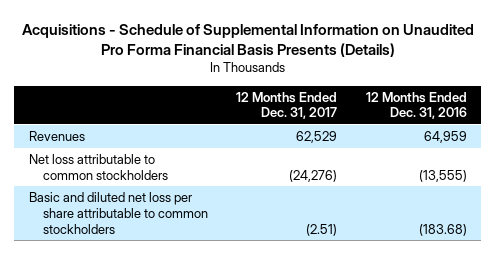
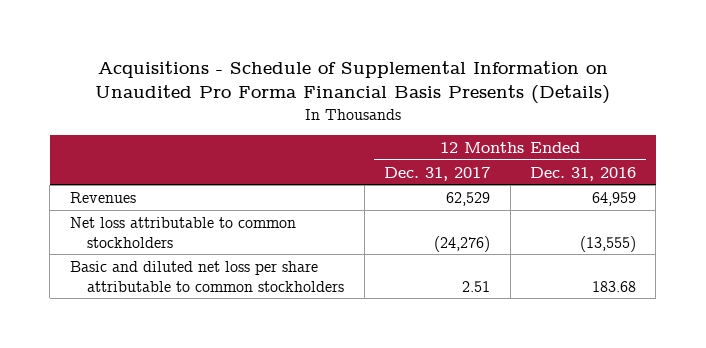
- Basic and diluted net loss per share attributable to common stockholders | (2.51) | (183.68)
+ Basic and diluted net loss per share attributable to common stockholders | 2.51 | 183.68

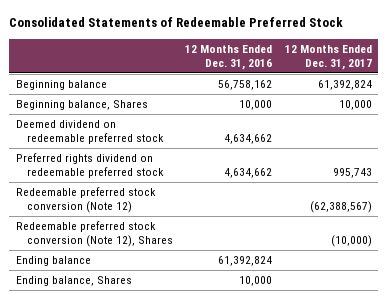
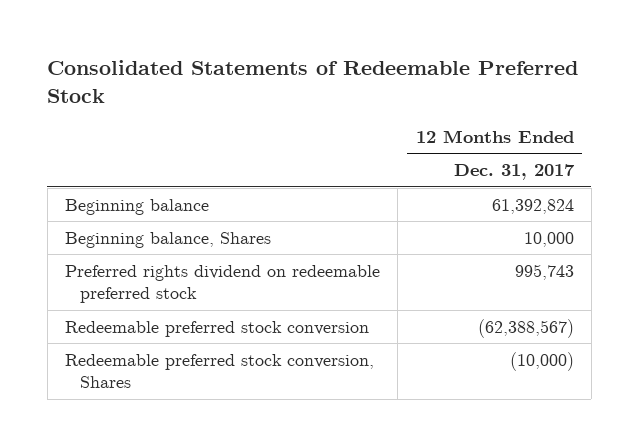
- | 12 Months Ended Dec. 31, 2016 | 12 Months Ended Dec. 31, 2017
+ | 12 Months Ended Dec. 31, 2017
- Deemed dividend on redeemable preferred stock | 4,634,662 |
- Redeemable preferred stock conversion (Note 12) | | (62,388,567)
- Redeemable preferred stock conversion (Note 12), Shares | | (10,000)
- Ending balance | 61,392,824 |
- Ending balance, Shares | 10,000 |
+ Redeemable preferred stock conversion | (62,388,567)
+ Redeemable preferred stock conversion, Shares | (10,000)

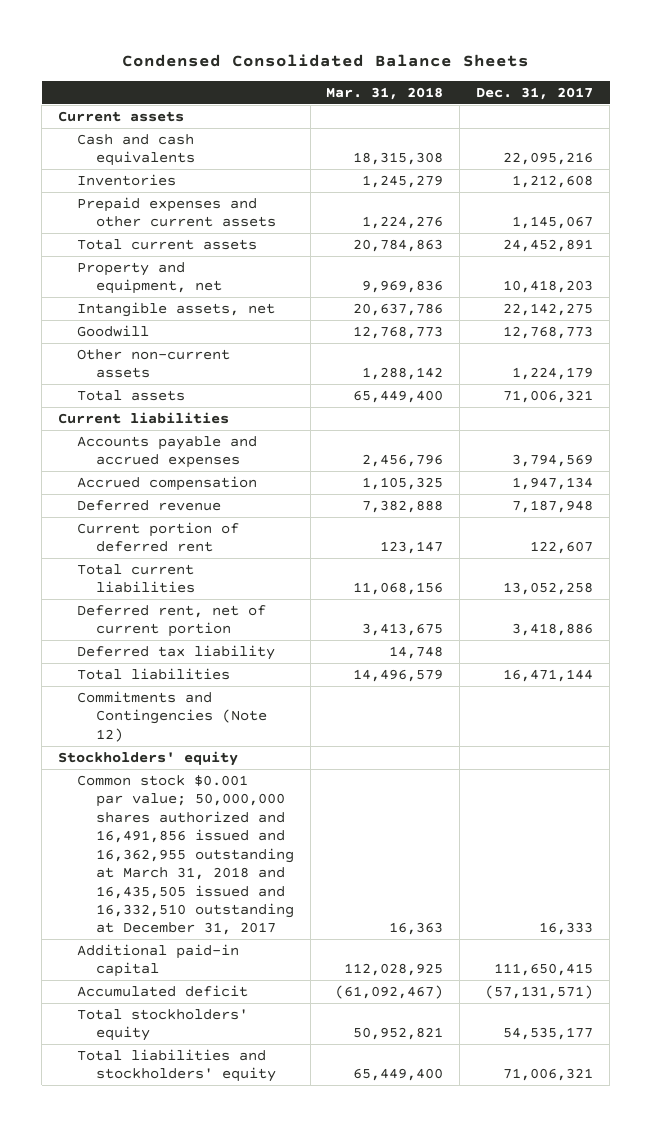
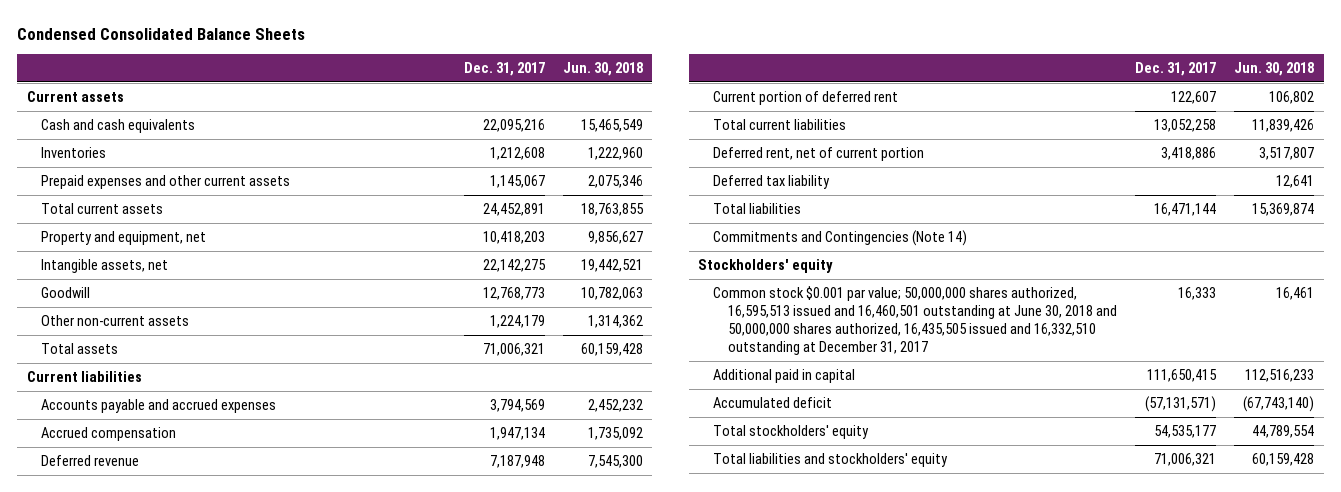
- | Mar. 31, 2018 | Dec. 31, 2017
+ | Dec. 31, 2017 | Jun. 30, 2018
- Commitments and Contingencies (Note 12)
+ Commitments and Contingencies (Note 14)
- Common stock $0.001 par value; 50,000,000 shares authorized and 16,491,856 issued and 16,362,955 outstanding at March 31, 2018 and 16,435,505 issued and 16,332,510 outstanding at December 31, 2017 | 16,363 | 16,333
- Additional paid-in capital | 112,028,925 | 111,650,415
+ Common stock $0.001 par value; 50,000,000 shares authorized, 16,595,513 issued and 16,460,501 outstanding at June 30, 2018 and 50,000,000 shares authorized, 16,435,505 issued and 16,332,510 outstanding at December 31, 2017 | 16,333 | 16,461
+ Additional paid in capital | 111,650,415 | 112,516,233

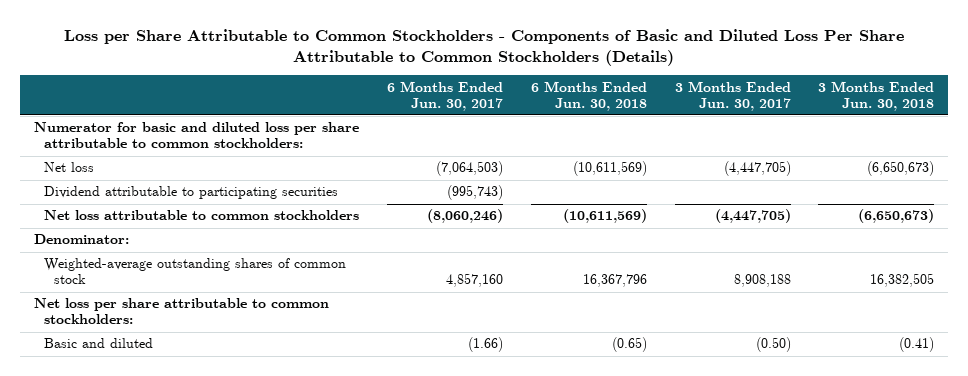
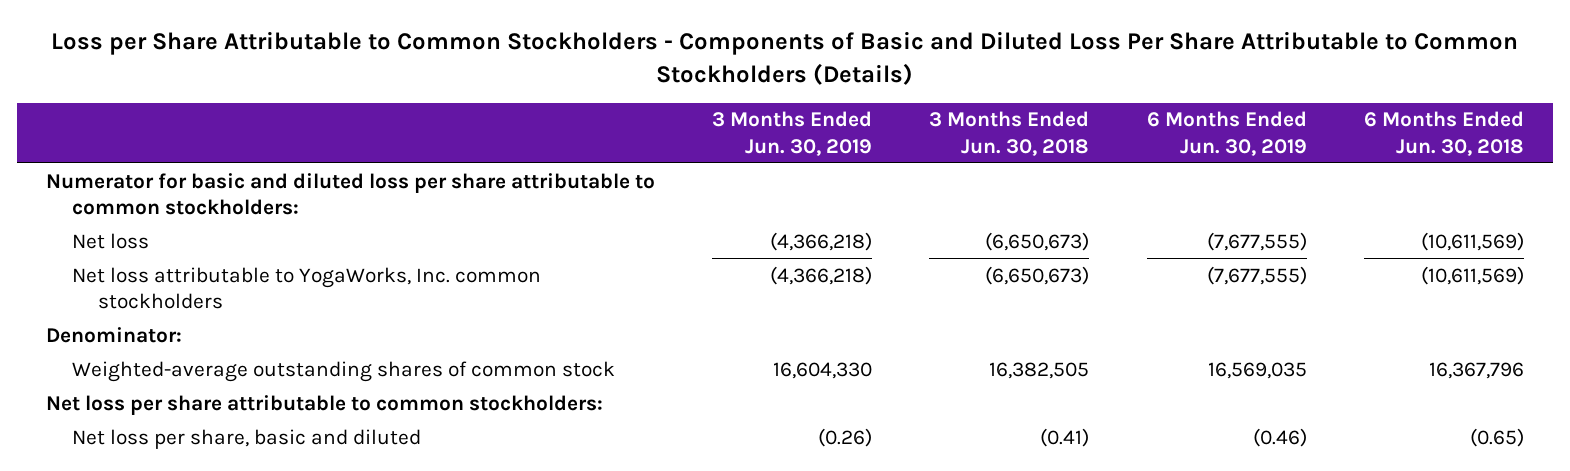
- | 6 Months Ended Jun. 30, 2017 | 6 Months Ended Jun. 30, 2018 | 3 Months Ended Jun. 30, 2017 | 3 Months Ended Jun. 30, 2018
+ | 3 Months Ended Jun. 30, 2019 | 3 Months Ended Jun. 30, 2018 | 6 Months Ended Jun. 30, 2019 | 6 Months Ended Jun. 30, 2018
- Dividend attributable to participating securities | (995,743) | | |
- Net loss attributable to common stockholders | (8,060,246) | (10,611,569) | (4,447,705) | (6,650,673)
+ Net loss attributable to YogaWorks, Inc. common stockholders | (4,366,218) | (6,650,673) | (7,677,555) | (10,611,569)
- Basic and diluted | (1.66) | (0.65) | (0.50) | (0.41)
+ Net loss per share, basic and diluted | (0.26) | (0.41) | (0.46) | (0.65)

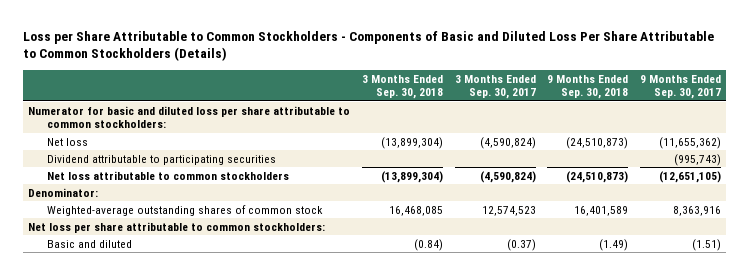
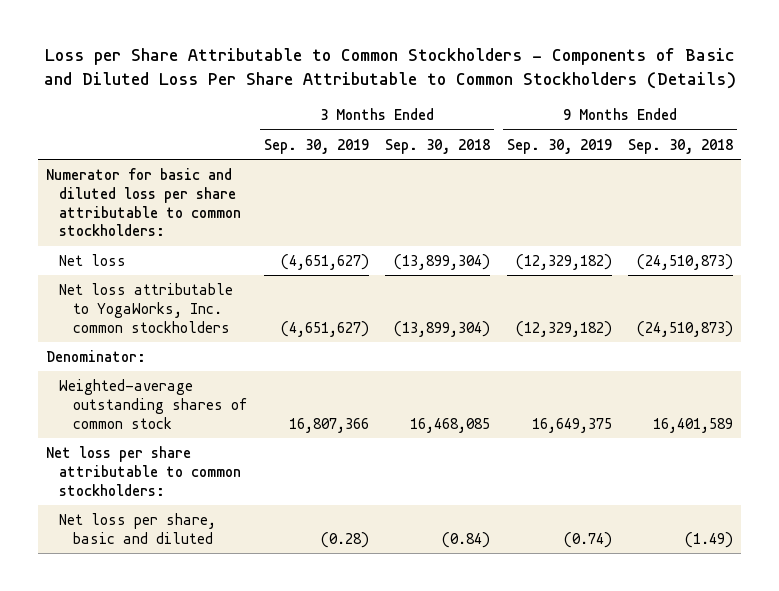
- | 3 Months Ended Sep. 30, 2018 | 3 Months Ended Sep. 30, 2017 | 9 Months Ended Sep. 30, 2018 | 9 Months Ended Sep. 30, 2017
+ | 3 Months Ended Sep. 30, 2019 | 3 Months Ended Sep. 30, 2018 | 9 Months Ended Sep. 30, 2019 | 9 Months Ended Sep. 30, 2018
- Dividend attributable to participating securities | | | | (995,743)
- Net loss attributable to common stockholders | (13,899,304) | (4,590,824) | (24,510,873) | (12,651,105)
+ Net loss attributable to YogaWorks, Inc. common stockholders | (4,651,627) | (13,899,304) | (12,329,182) | (24,510,873)
- Basic and diluted | (0.84) | (0.37) | (1.49) | (1.51)
+ Net loss per share, basic and diluted | (0.28) | (0.84) | (0.74) | (1.49)

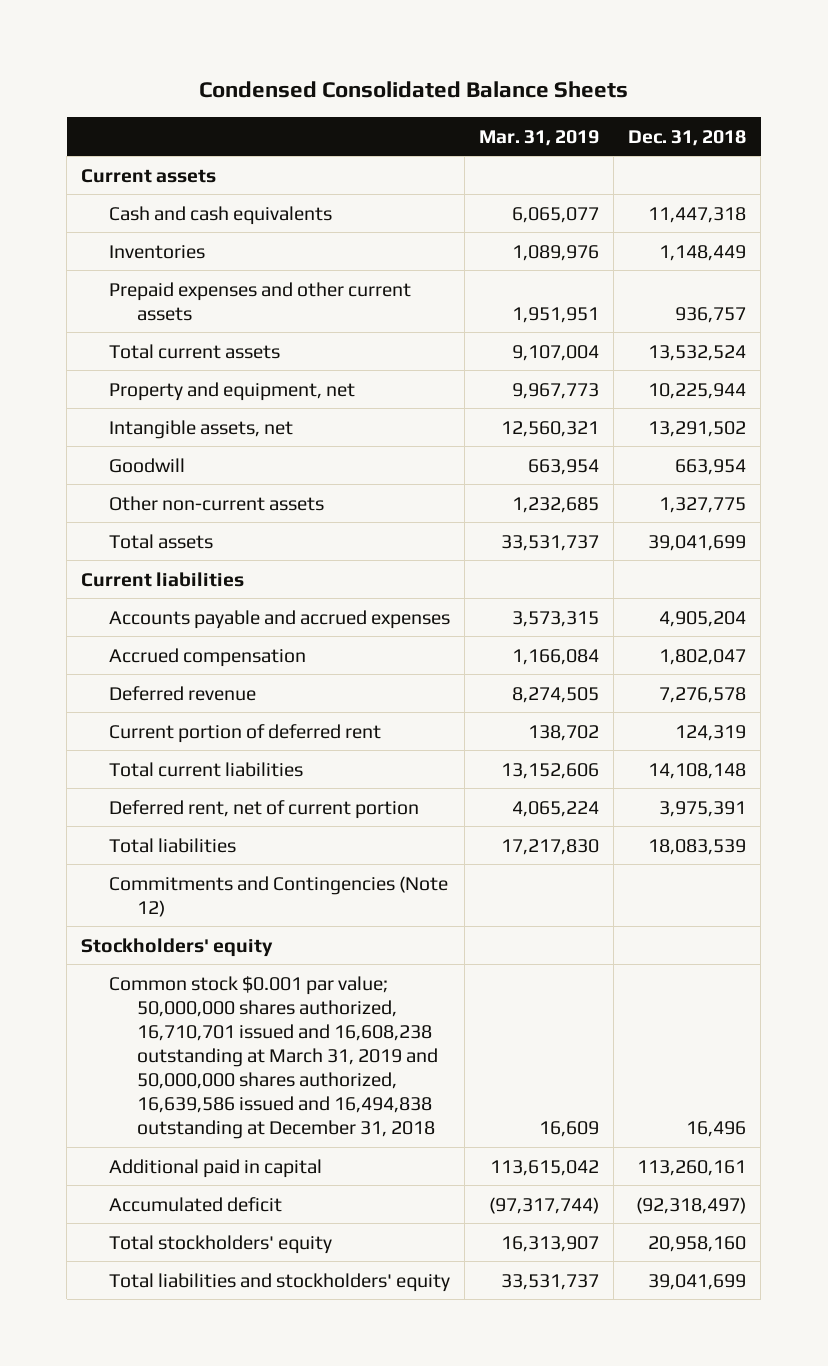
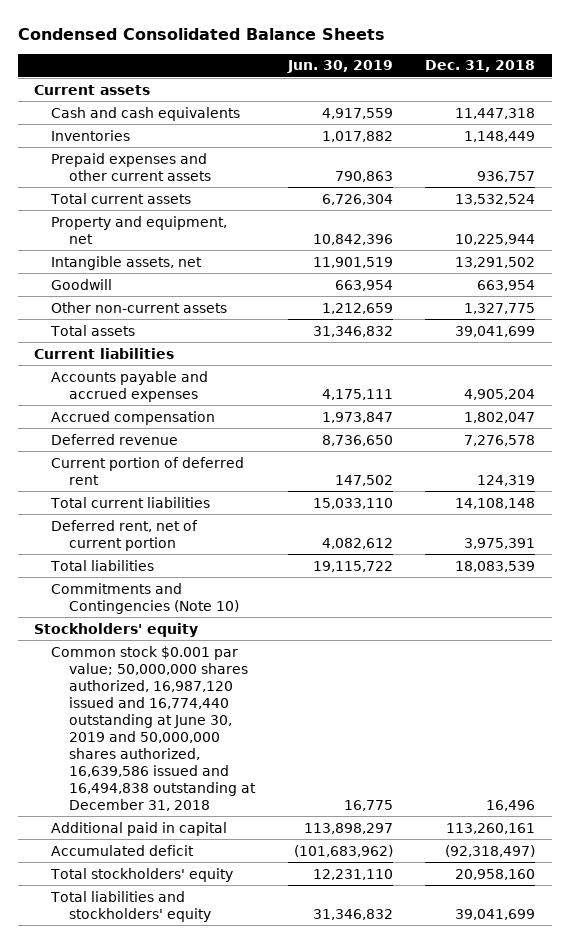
- | Mar. 31, 2019 | Dec. 31, 2018
+ | Jun. 30, 2019 | Dec. 31, 2018
- Commitments and Contingencies (Note 12)
+ Commitments and Contingencies (Note 10)
- Common stock $0.001 par value; 50,000,000 shares authorized, 16,710,701 issued and 16,608,238 outstanding at March 31, 2019 and 50,000,000 shares authorized, 16,639,586 issued and 16,494,838 outstanding at December 31, 2018 | 16,609 | 16,496
+ Common stock $0.001 par value; 50,000,000 shares authorized, 16,987,120 issued and 16,774,440 outstanding at June 30, 2019 and 50,000,000 shares authorized, 16,639,586 issued and 16,494,838 outstanding at December 31, 2018 | 16,775 | 16,496

